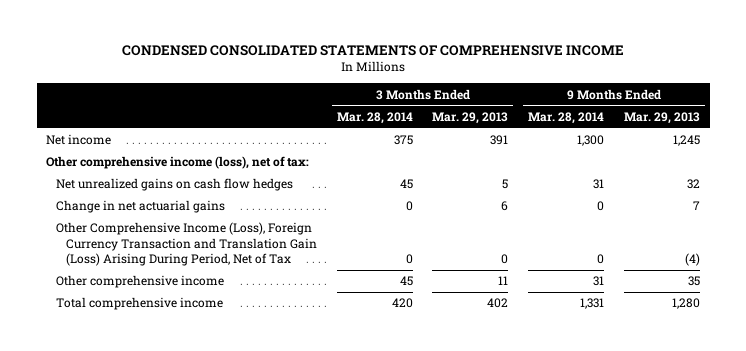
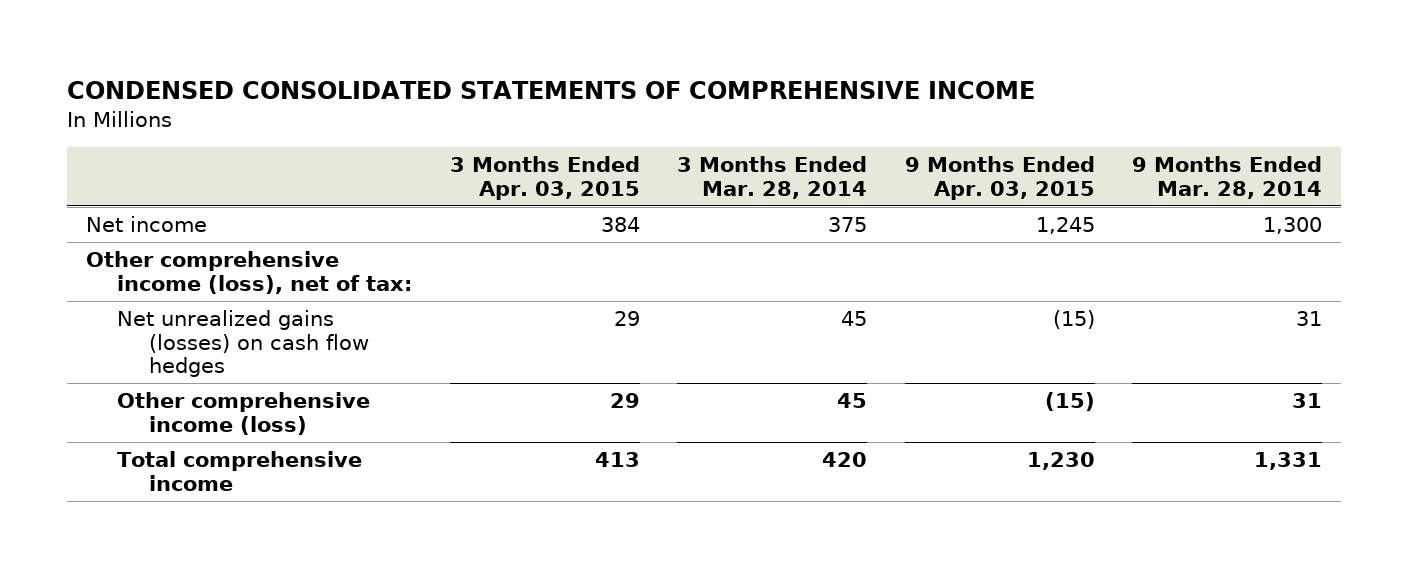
- | 3 Months Ended Mar. 28, 2014 | 3 Months Ended Mar. 29, 2013 | 9 Months Ended Mar. 28, 2014 | 9 Months Ended Mar. 29, 2013
+ | 3 Months Ended Apr. 03, 2015 | 3 Months Ended Mar. 28, 2014 | 9 Months Ended Apr. 03, 2015 | 9 Months Ended Mar. 28, 2014
- Net unrealized gains on cash flow hedges | 45 | 5 | 31 | 32
- Change in net actuarial gains | 0 | 6 | 0 | 7
- Other Comprehensive Income (Loss), Foreign Currency Transaction and Translation Gain (Loss) Arising During Period, Net of Tax | 0 | 0 | 0 | (4)
- Other comprehensive income | 45 | 11 | 31 | 35
+ Net unrealized gains (losses) on cash flow hedges | 29 | 45 | (15) | 31
+ Other comprehensive income (loss) | 29 | 45 | (15) | 31

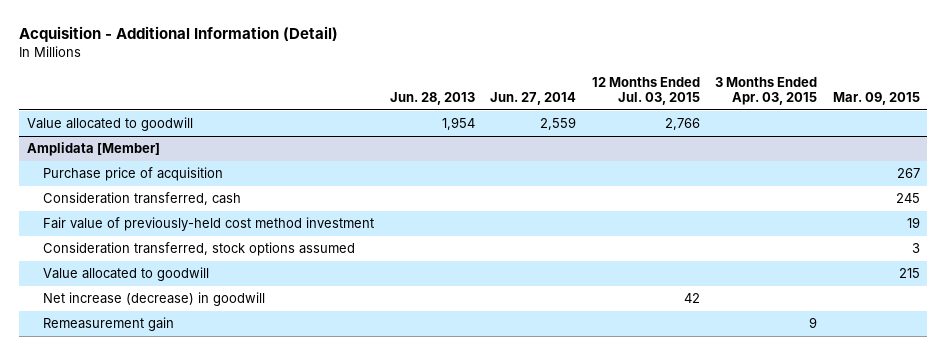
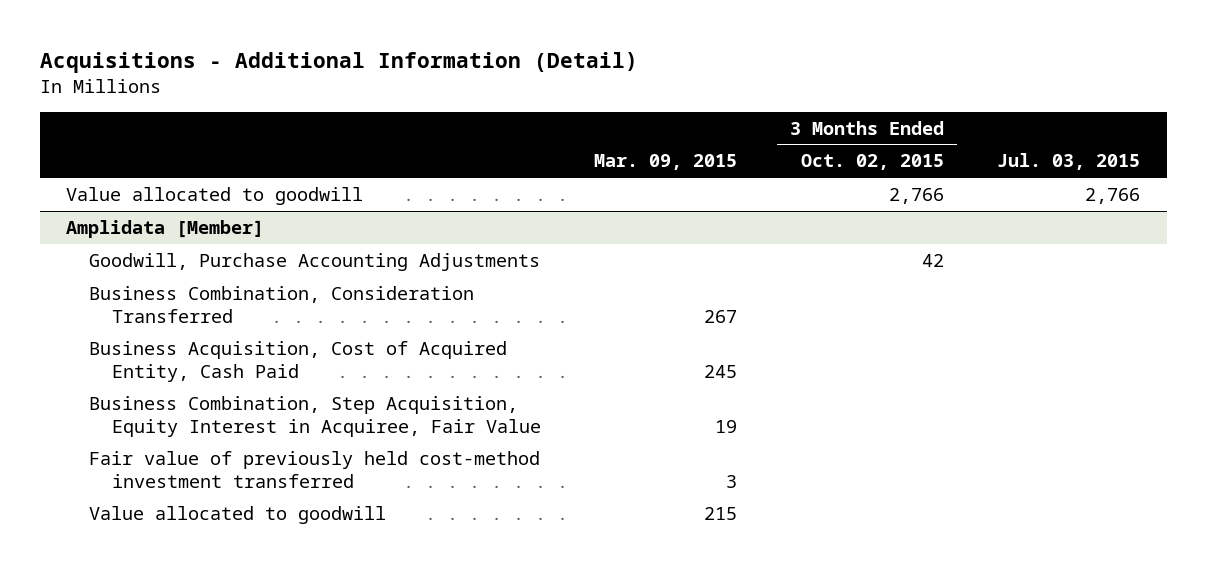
- Acquisition - Additional Information (Detail)
+ Acquisitions - Additional Information (Detail)
- | Jun. 28, 2013 | Jun. 27, 2014 | 12 Months Ended Jul. 03, 2015 | 3 Months Ended Apr. 03, 2015 | Mar. 09, 2015
+ | Mar. 09, 2015 | 3 Months Ended Oct. 02, 2015 | Jul. 03, 2015
@ Amplidata [Member]
- Purchase price of acquisition | | | | | 267
- Consideration transferred, cash | | | | | 245
- Fair value of previously-held cost method investment | | | | | 19
- Consideration transferred, stock options assumed | | | | | 3
+ Goodwill, Purchase Accounting Adjustments | | 42 |
+ Business Combination, Consideration Transferred | 267 | |
+ Business Acquisition, Cost of Acquired Entity, Cash Paid | 245 | |
+ Business Combination, Step Acquisition, Equity Interest in Acquiree, Fair Value | 19 | |
+ Fair value of previously held cost-method investment transferred | 3 | |
- Net increase (decrease) in goodwill | | | 42 | |
- Remeasurement gain | | | | 9 |

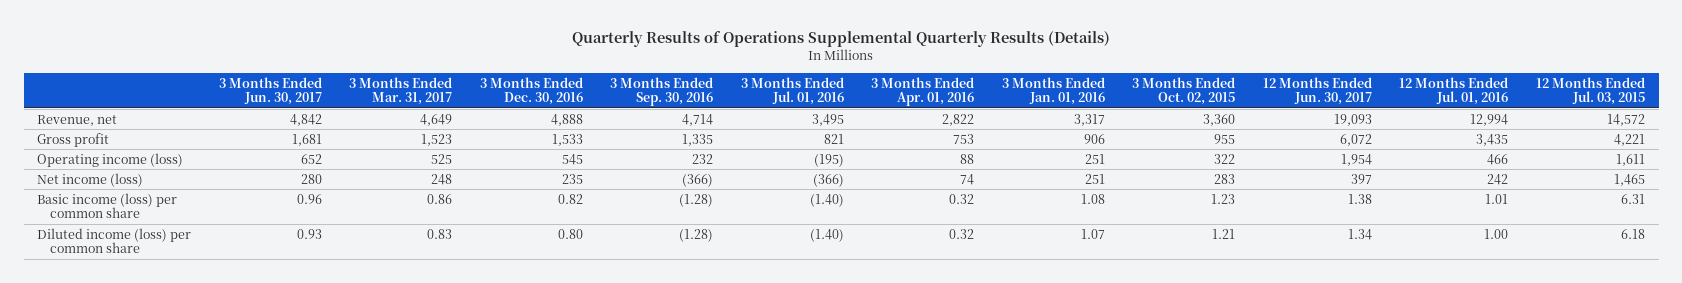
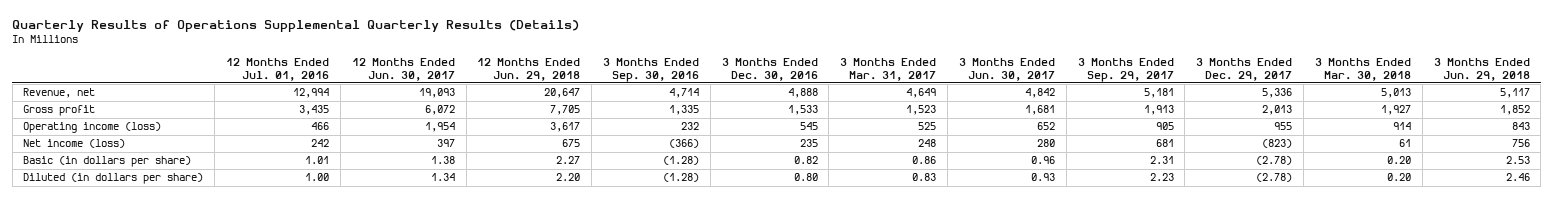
- | 3 Months Ended Jun. 30, 2017 | 3 Months Ended Mar. 31, 2017 | 3 Months Ended Dec. 30, 2016 | 3 Months Ended Sep. 30, 2016 | 3 Months Ended Jul. 01, 2016 | 3 Months Ended Apr. 01, 2016 | 3 Months Ended Jan. 01, 2016 | 3 Months Ended Oct. 02, 2015 | 12 Months Ended Jun. 30, 2017 | 12 Months Ended Jul. 01, 2016 | 12 Months Ended Jul. 03, 2015
+ | 12 Months Ended Jul. 01, 2016 | 12 Months Ended Jun. 30, 2017 | 12 Months Ended Jun. 29, 2018 | 3 Months Ended Sep. 30, 2016 | 3 Months Ended Dec. 30, 2016 | 3 Months Ended Mar. 31, 2017 | 3 Months Ended Jun. 30, 2017 | 3 Months Ended Sep. 29, 2017 | 3 Months Ended Dec. 29, 2017 | 3 Months Ended Mar. 30, 2018 | 3 Months Ended Jun. 29, 2018
- Basic income (loss) per common share | 0.96 | 0.86 | 0.82 | (1.28) | (1.40) | 0.32 | 1.08 | 1.23 | 1.38 | 1.01 | 6.31
- Diluted income (loss) per common share | 0.93 | 0.83 | 0.80 | (1.28) | (1.40) | 0.32 | 1.07 | 1.21 | 1.34 | 1.00 | 6.18
+ Basic (in dollars per share) | 1.01 | 1.38 | 2.27 | (1.28) | 0.82 | 0.86 | 0.96 | 2.31 | (2.78) | 0.20 | 2.53
+ Diluted (in dollars per share) | 1.00 | 1.34 | 2.20 | (1.28) | 0.80 | 0.83 | 0.93 | 2.23 | (2.78) | 0.20 | 2.46

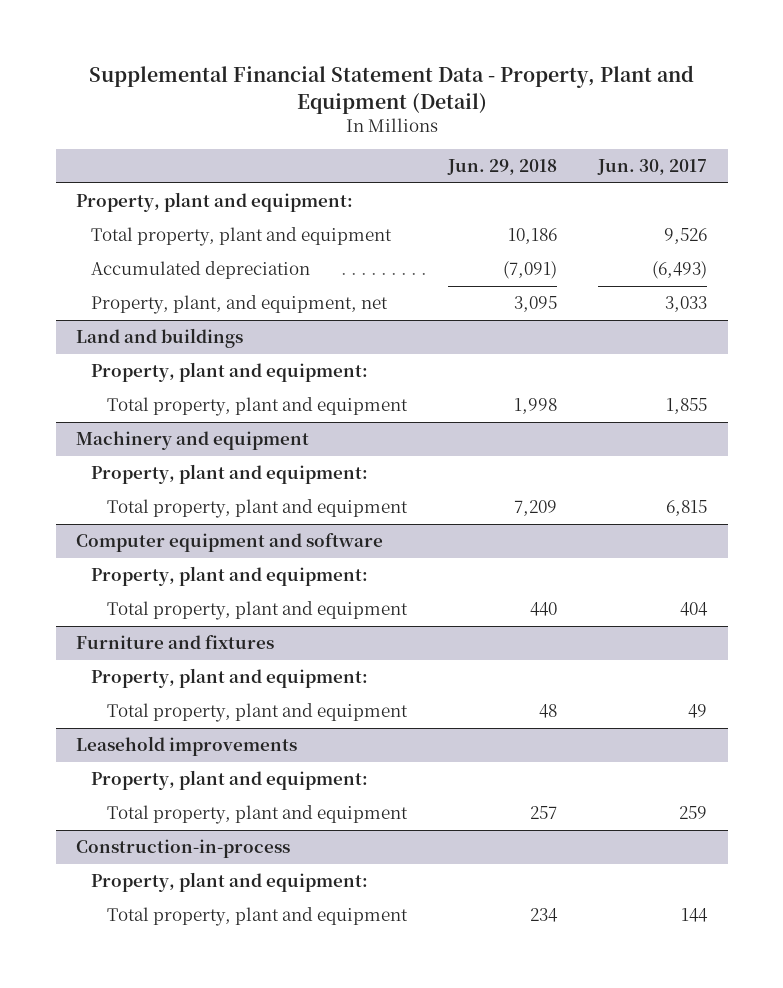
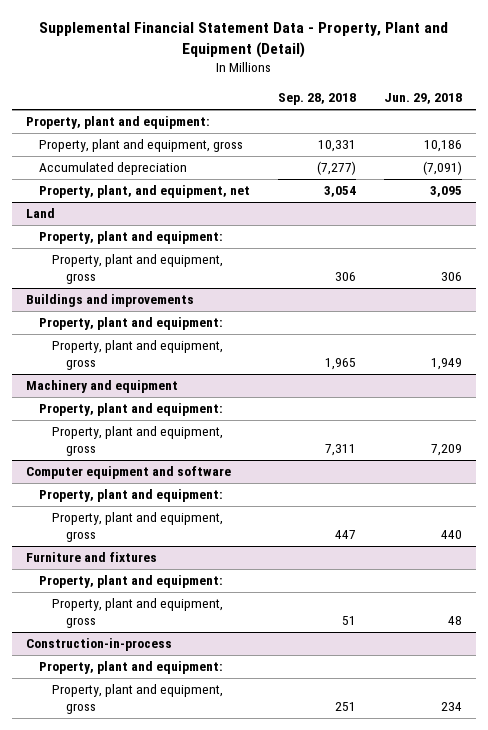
- | Jun. 29, 2018 | Jun. 30, 2017
+ | Sep. 28, 2018 | Jun. 29, 2018
- Total property, plant and equipment | 10,186 | 9,526
+ Property, plant and equipment, gross | 10,331 | 10,186
- Land and buildings
+ Land
- Total property, plant and equipment | 1,998 | 1,855
+ Property, plant and equipment, gross | 306 | 306
+ Buildings and improvements
+ Property, plant and equipment:
+ Property, plant and equipment, gross | 1,965 | 1,949
@ Machinery and equipment
- Total property, plant and equipment | 7,209 | 6,815
+ Property, plant and equipment, gross | 7,311 | 7,209
@ Computer equipment and software
- Total property, plant and equipment | 440 | 404
+ Property, plant and equipment, gross | 447 | 440
@ Furniture and fixtures
- Total property, plant and equipment | 48 | 49
- Leasehold improvements
- Property, plant and equipment:
- Total property, plant and equipment | 257 | 259
@ Furniture and fixtures
+ Property, plant and equipment, gross | 51 | 48
@ Construction-in-process
- Total property, plant and equipment | 234 | 144
+ Property, plant and equipment, gross | 251 | 234

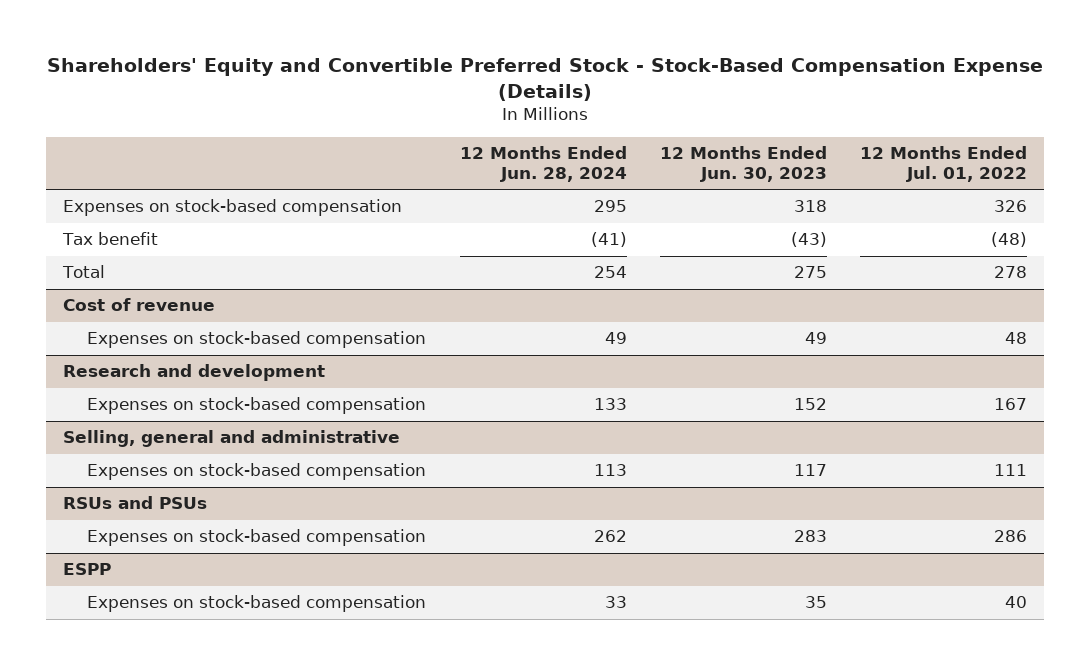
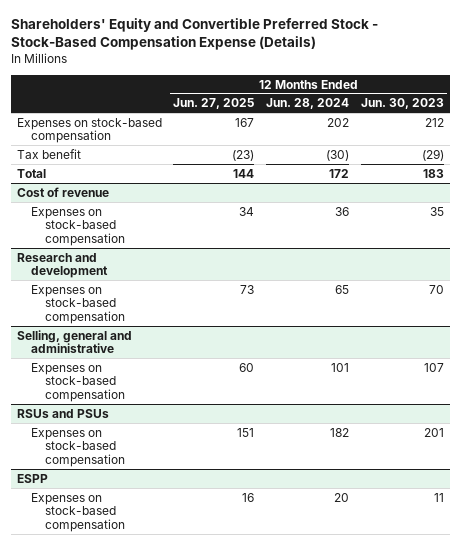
- | 12 Months Ended Jun. 28, 2024 | 12 Months Ended Jun. 30, 2023 | 12 Months Ended Jul. 01, 2022
+ | 12 Months Ended Jun. 27, 2025 | 12 Months Ended Jun. 28, 2024 | 12 Months Ended Jun. 30, 2023
- Expenses on stock-based compensation | 295 | 318 | 326
- Tax benefit | (41) | (43) | (48)
- Total | 254 | 275 | 278
+ Expenses on stock-based compensation | 167 | 202 | 212
+ Tax benefit | (23) | (30) | (29)
+ Total | 144 | 172 | 183
@ Cost of revenue
- Expenses on stock-based compensation | 49 | 49 | 48
+ Expenses on stock-based compensation | 34 | 36 | 35
@ Research and development
- Expenses on stock-based compensation | 133 | 152 | 167
+ Expenses on stock-based compensation | 73 | 65 | 70
@ Selling, general and administrative
- Expenses on stock-based compensation | 113 | 117 | 111
+ Expenses on stock-based compensation | 60 | 101 | 107
@ RSUs and PSUs
- Expenses on stock-based compensation | 262 | 283 | 286
+ Expenses on stock-based compensation | 151 | 182 | 201
@ ESPP
- Expenses on stock-based compensation | 33 | 35 | 40
+ Expenses on stock-based compensation | 16 | 20 | 11

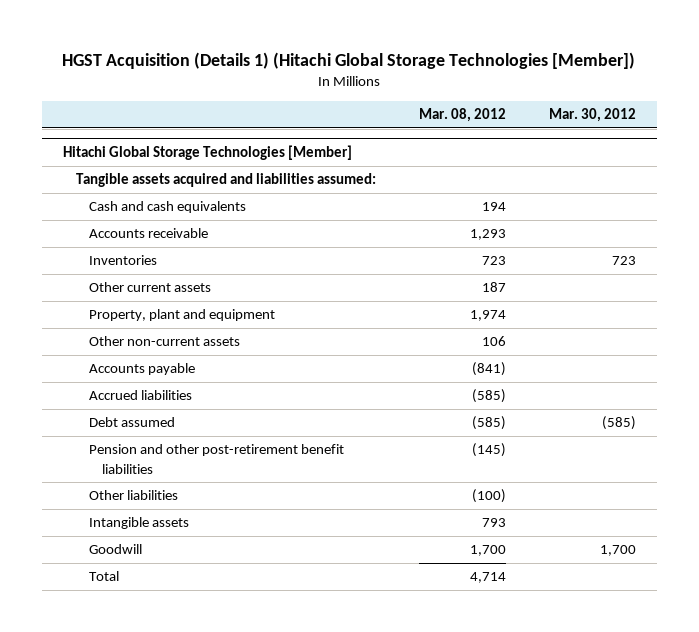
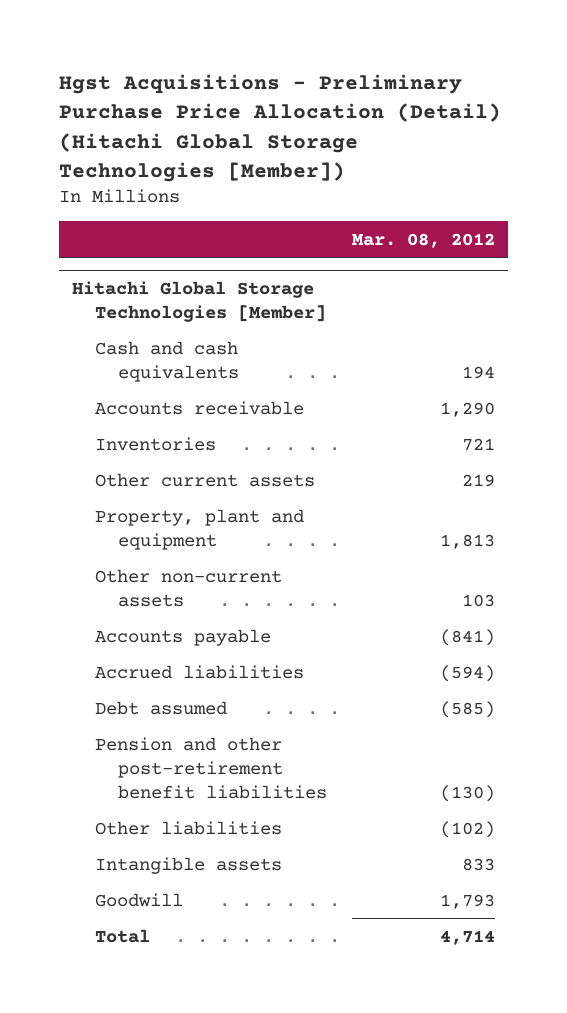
- HGST Acquisition (Details 1) (Hitachi Global Storage Technologies [Member])
+ Hgst Acquisitions - Preliminary Purchase Price Allocation (Detail) (Hitachi Global Storage Technologies [Member])
- | Mar. 08, 2012 | Mar. 30, 2012
+ | Mar. 08, 2012
@ Hitachi Global Storage Technologies [Member]
- Tangible assets acquired and liabilities assumed:
- Accounts receivable | 1,293 |
- Inventories | 723 | 723
- Other current assets | 187 |
- Property, plant and equipment | 1,974 |
- Other non-current assets | 106 |
+ Accounts receivable | 1,290
+ Inventories | 721
+ Other current assets | 219
+ Property, plant and equipment | 1,813
+ Other non-current assets | 103
- Accrued liabilities | (585) |
+ Accrued liabilities | (594)
- Pension and other post-retirement benefit liabilities | (145) |
- Other liabilities | (100) |
- Intangible assets | 793 |
- Goodwill | 1,700 | 1,700
+ Pension and other post-retirement benefit liabilities | (130)
+ Other liabilities | (102)
+ Intangible assets | 833
+ Goodwill | 1,793

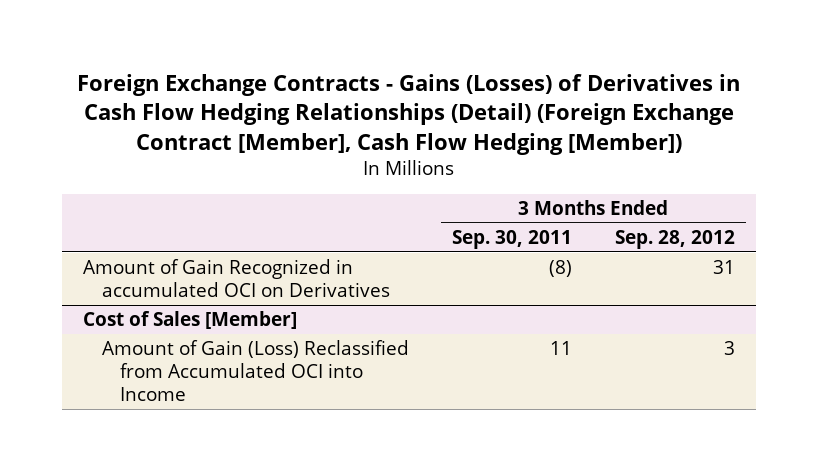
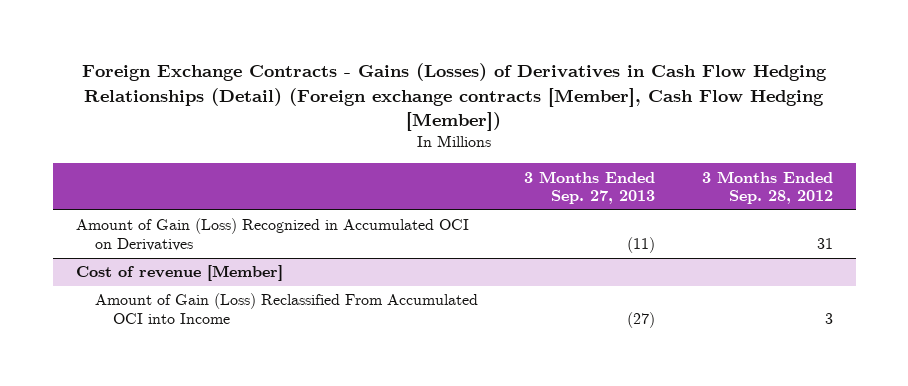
- Foreign Exchange Contracts - Gains (Losses) of Derivatives in Cash Flow Hedging Relationships (Detail) (Foreign Exchange Contract [Member], Cash Flow Hedging [Member])
+ Foreign Exchange Contracts - Gains (Losses) of Derivatives in Cash Flow Hedging Relationships (Detail) (Foreign exchange contracts [Member], Cash Flow Hedging [Member])
- | 3 Months Ended Sep. 30, 2011 | 3 Months Ended Sep. 28, 2012
+ | 3 Months Ended Sep. 27, 2013 | 3 Months Ended Sep. 28, 2012
- Amount of Gain Recognized in accumulated OCI on Derivatives | (8) | 31
- Cost of Sales [Member]
- Amount of Gain (Loss) Reclassified from Accumulated OCI into Income | 11 | 3
+ Amount of Gain (Loss) Recognized in Accumulated OCI on Derivatives | (11) | 31
+ Cost of revenue [Member]
+ Amount of Gain (Loss) Reclassified From Accumulated OCI into Income | (27) | 3

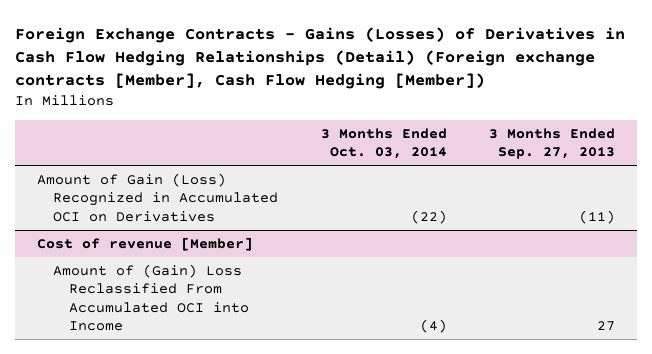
- | 3 Months Ended Sep. 27, 2013 | 3 Months Ended Sep. 28, 2012
+ | 3 Months Ended Oct. 03, 2014 | 3 Months Ended Sep. 27, 2013
@ Cost of revenue [Member]
- Amount of Gain (Loss) Reclassified From Accumulated OCI into Income | (27) | 3
+ Amount of (Gain) Loss Reclassified From Accumulated OCI into Income | (4) | 27

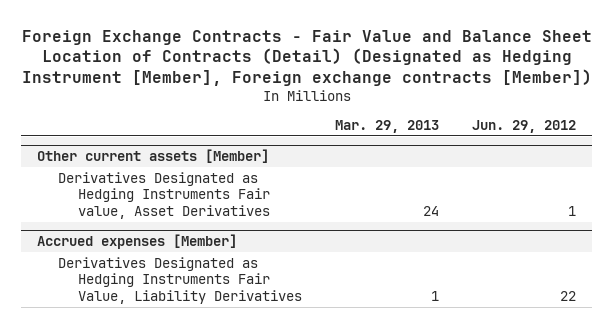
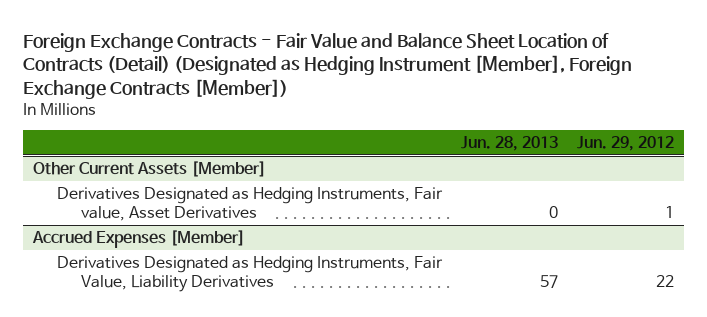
- Foreign Exchange Contracts - Fair Value and Balance Sheet Location of Contracts (Detail) (Designated as Hedging Instrument [Member], Foreign exchange contracts [Member])
+ Foreign Exchange Contracts - Fair Value and Balance Sheet Location of Contracts (Detail) (Designated as Hedging Instrument [Member], Foreign Exchange Contracts [Member])
- | Mar. 29, 2013 | Jun. 29, 2012
+ | Jun. 28, 2013 | Jun. 29, 2012
- Other current assets [Member]
- Derivatives Designated as Hedging Instruments Fair value, Asset Derivatives | 24 | 1
- Accrued expenses [Member]
- Derivatives Designated as Hedging Instruments Fair Value, Liability Derivatives | 1 | 22
+ Other Current Assets [Member]
+ Derivatives Designated as Hedging Instruments, Fair value, Asset Derivatives | 0 | 1
+ Accrued Expenses [Member]
+ Derivatives Designated as Hedging Instruments, Fair Value, Liability Derivatives | 57 | 22

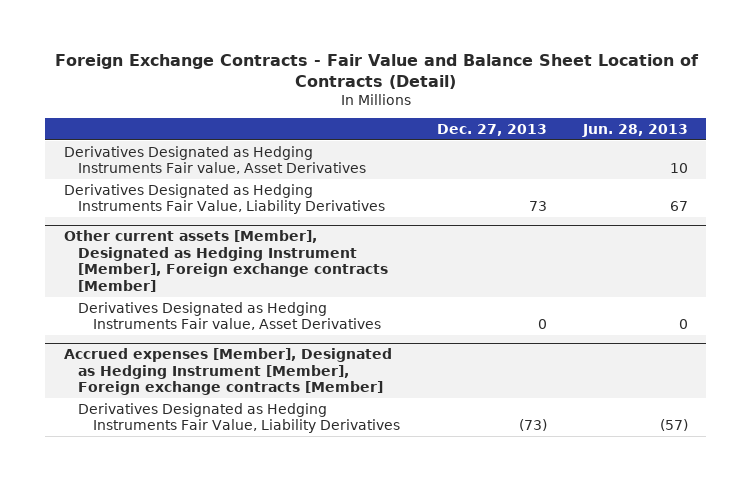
- Foreign Exchange Contracts - Fair Value and Balance Sheet Location of Contracts (Detail) (Designated as Hedging Instrument [Member], Foreign Exchange Contracts [Member])
+ Foreign Exchange Contracts - Fair Value and Balance Sheet Location of Contracts (Detail)
- | Jun. 28, 2013 | Jun. 29, 2012
+ | Dec. 27, 2013 | Jun. 28, 2013
- Other Current Assets [Member]
- Derivatives Designated as Hedging Instruments, Fair value, Asset Derivatives | 0 | 1
- Accrued Expenses [Member]
- Derivatives Designated as Hedging Instruments, Fair Value, Liability Derivatives | 57 | 22
+ Derivatives Designated as Hedging Instruments Fair value, Asset Derivatives | | 10
+ Derivatives Designated as Hedging Instruments Fair Value, Liability Derivatives | 73 | 67
+ Other current assets [Member], Designated as Hedging Instrument [Member], Foreign exchange contracts [Member]
+ Derivatives Designated as Hedging Instruments Fair value, Asset Derivatives | 0 | 0
+ Accrued expenses [Member], Designated as Hedging Instrument [Member], Foreign exchange contracts [Member]
+ Derivatives Designated as Hedging Instruments Fair Value, Liability Derivatives | (73) | (57)

